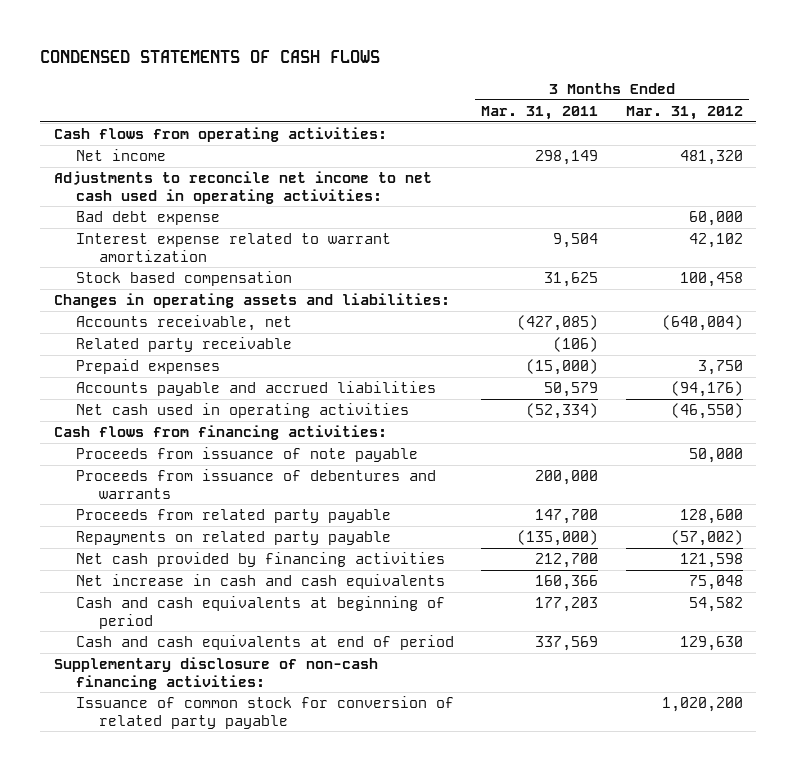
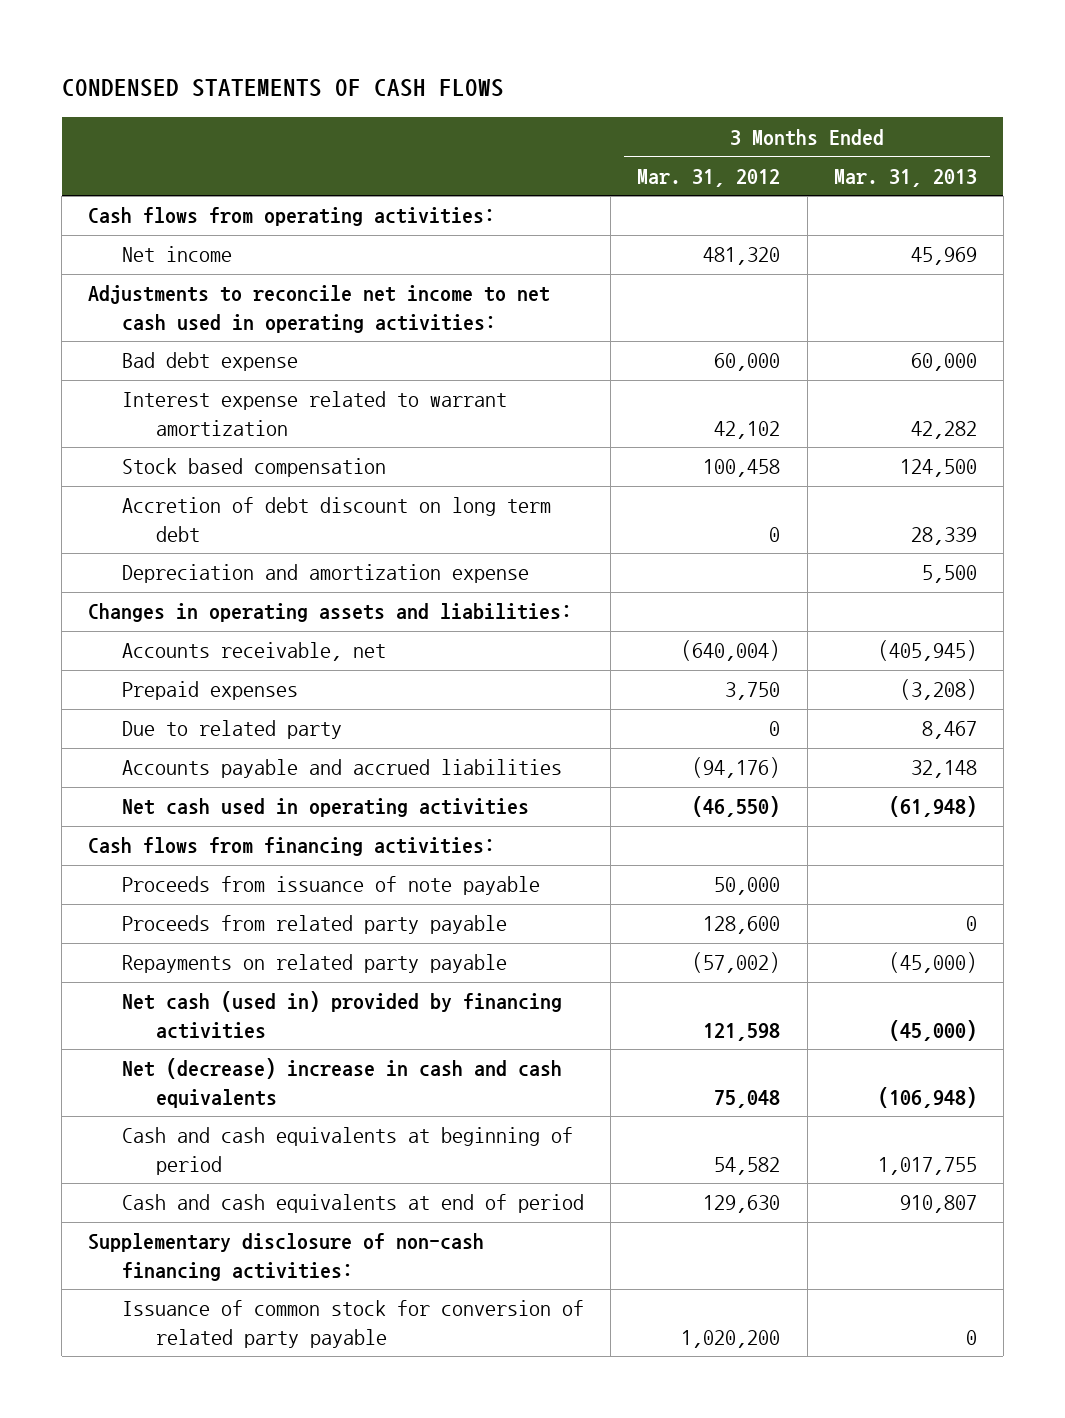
- | 3 Months Ended Mar. 31, 2011 | 3 Months Ended Mar. 31, 2012
+ | 3 Months Ended Mar. 31, 2012 | 3 Months Ended Mar. 31, 2013
+ Accretion of debt discount on long term debt | 0 | 28,339
+ Depreciation and amortization expense | | 5,500
- Related party receivable | (106) |
+ Due to related party | 0 | 8,467
- Proceeds from issuance of debentures and warrants | 200,000 |
- Net cash provided by financing activities | 212,700 | 121,598
- Net increase in cash and cash equivalents | 160,366 | 75,048
+ Net cash (used in) provided by financing activities | 121,598 | (45,000)
+ Net (decrease) increase in cash and cash equivalents | 75,048 | (106,948)

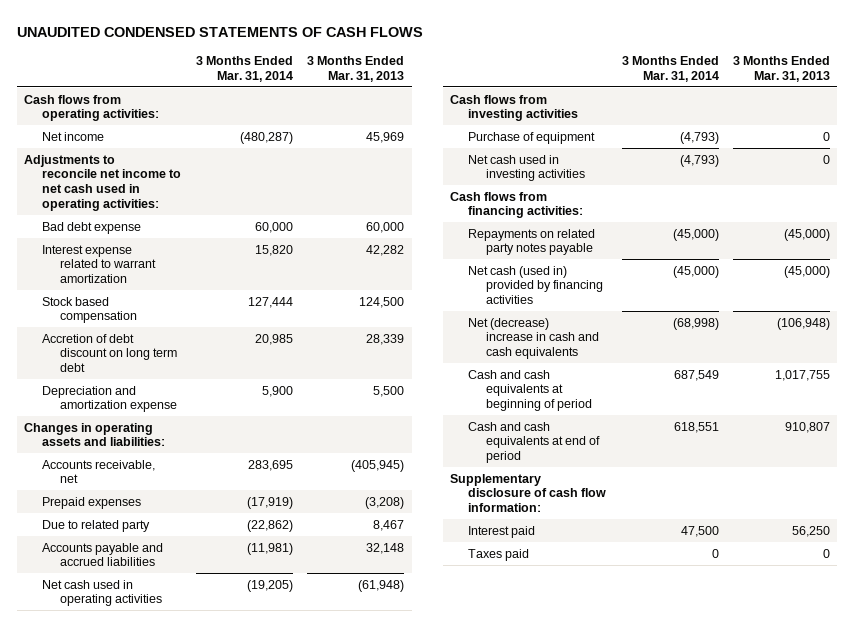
- CONDENSED STATEMENTS OF CASH FLOWS
+ UNAUDITED CONDENSED STATEMENTS OF CASH FLOWS
- | 3 Months Ended Mar. 31, 2012 | 3 Months Ended Mar. 31, 2013
+ | 3 Months Ended Mar. 31, 2014 | 3 Months Ended Mar. 31, 2013
+ Cash flows from investing activities
+ Purchase of equipment | (4,793) | 0
+ Net cash used in investing activities | (4,793) | 0
- Proceeds from issuance of note payable | 50,000 |
- Proceeds from related party payable | 128,600 | 0
- Repayments on related party payable | (57,002) | (45,000)
+ Repayments on related party notes payable | (45,000) | (45,000)
- Supplementary disclosure of non-cash financing activities:
- Issuance of common stock for conversion of related party payable | 1,020,200 | 0
+ Supplementary disclosure of cash flow information:
+ Interest paid | 47,500 | 56,250
+ Taxes paid | 0 | 0

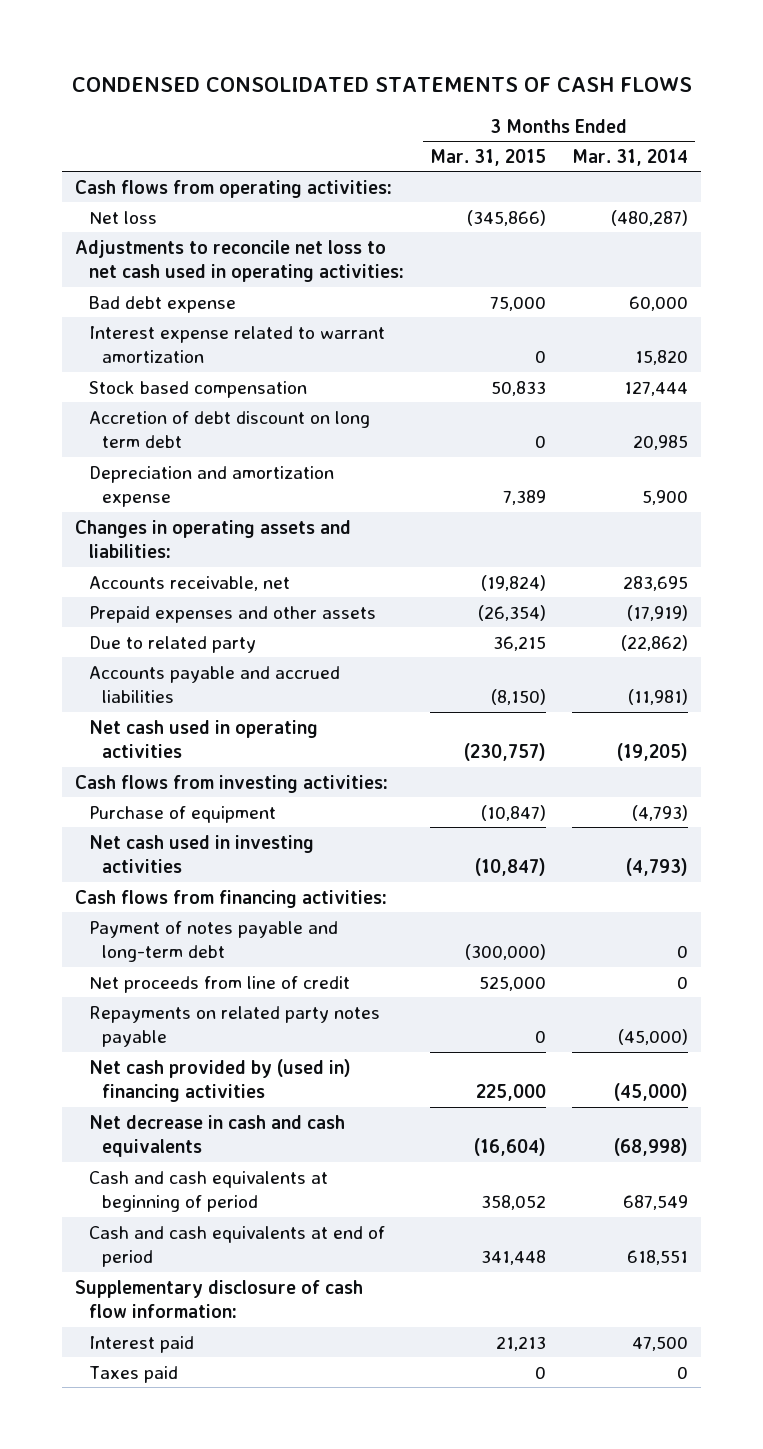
- UNAUDITED CONDENSED STATEMENTS OF CASH FLOWS
+ CONDENSED CONSOLIDATED STATEMENTS OF CASH FLOWS
- | 3 Months Ended Mar. 31, 2014 | 3 Months Ended Mar. 31, 2013
+ | 3 Months Ended Mar. 31, 2015 | 3 Months Ended Mar. 31, 2014
- Net income | (480,287) | 45,969
- Adjustments to reconcile net income to net cash used in operating activities:
+ Net loss | (345,866) | (480,287)
+ Adjustments to reconcile net loss to net cash used in operating activities:
- Prepaid expenses | (17,919) | (3,208)
+ Prepaid expenses and other assets | (26,354) | (17,919)
- Cash flows from investing activities
+ Cash flows from investing activities:
+ Payment of notes payable and long-term debt | (300,000) | 0
+ Net proceeds from line of credit | 525,000 | 0
- Net cash (used in) provided by financing activities | (45,000) | (45,000)
- Net (decrease) increase in cash and cash equivalents | (68,998) | (106,948)
+ Net cash provided by (used in) financing activities | 225,000 | (45,000)
+ Net decrease in cash and cash equivalents | (16,604) | (68,998)

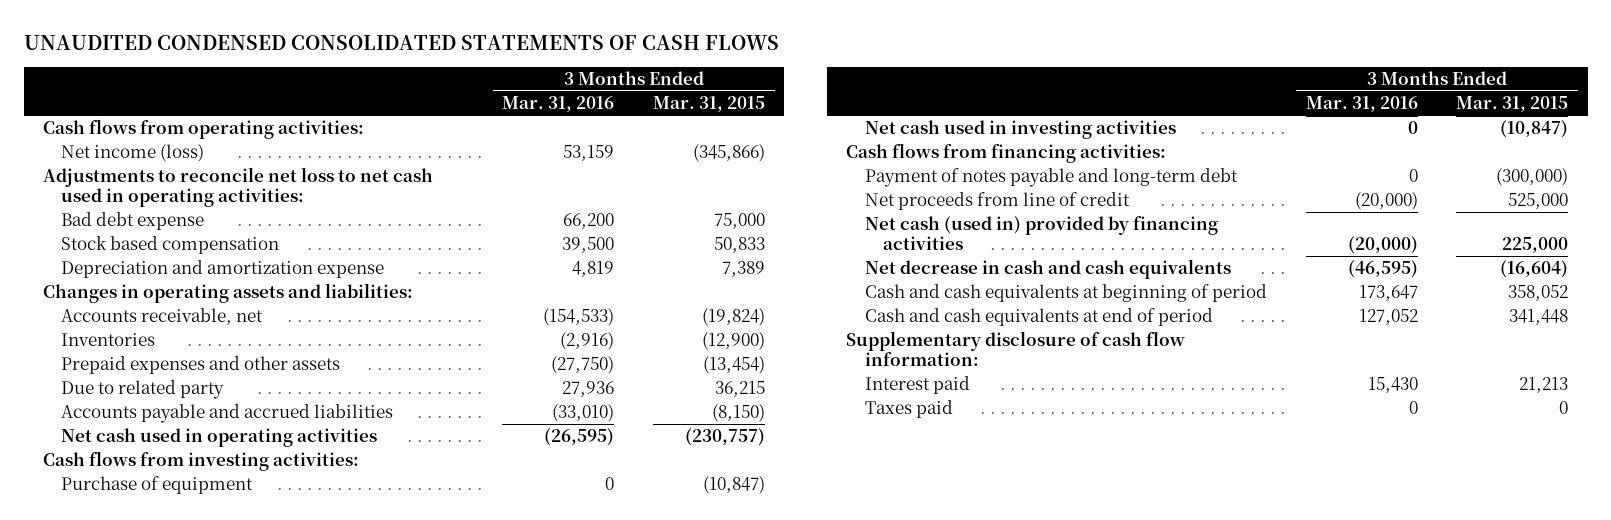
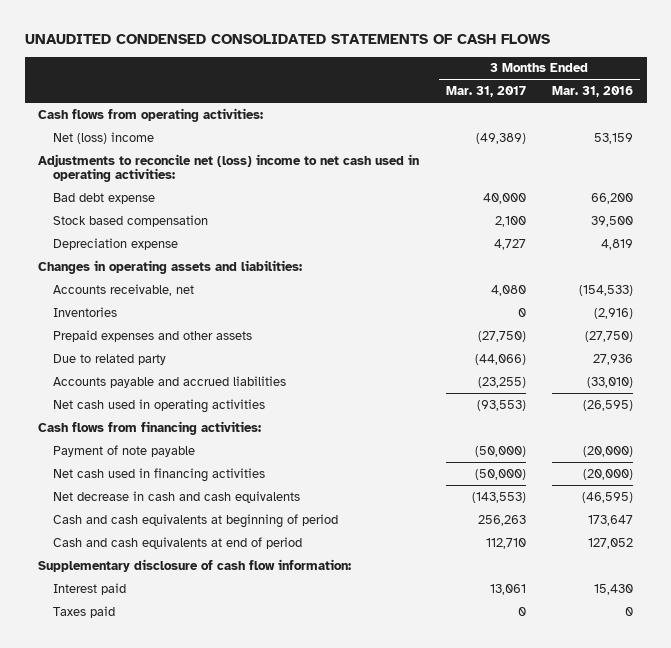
- | 3 Months Ended Mar. 31, 2016 | 3 Months Ended Mar. 31, 2015
+ | 3 Months Ended Mar. 31, 2017 | 3 Months Ended Mar. 31, 2016
- Net income (loss) | 53,159 | (345,866)
- Adjustments to reconcile net loss to net cash used in operating activities:
+ Net (loss) income | (49,389) | 53,159
+ Adjustments to reconcile net (loss) income to net cash used in operating activities:
- Depreciation and amortization expense | 4,819 | 7,389
+ Depreciation expense | 4,727 | 4,819
- Cash flows from investing activities:
- Purchase of equipment | 0 | (10,847)
- Net cash used in investing activities | 0 | (10,847)
- Payment of notes payable and long-term debt | 0 | (300,000)
- Net proceeds from line of credit | (20,000) | 525,000
- Net cash (used in) provided by financing activities | (20,000) | 225,000
+ Payment of note payable | (50,000) | (20,000)
+ Net cash used in financing activities | (50,000) | (20,000)

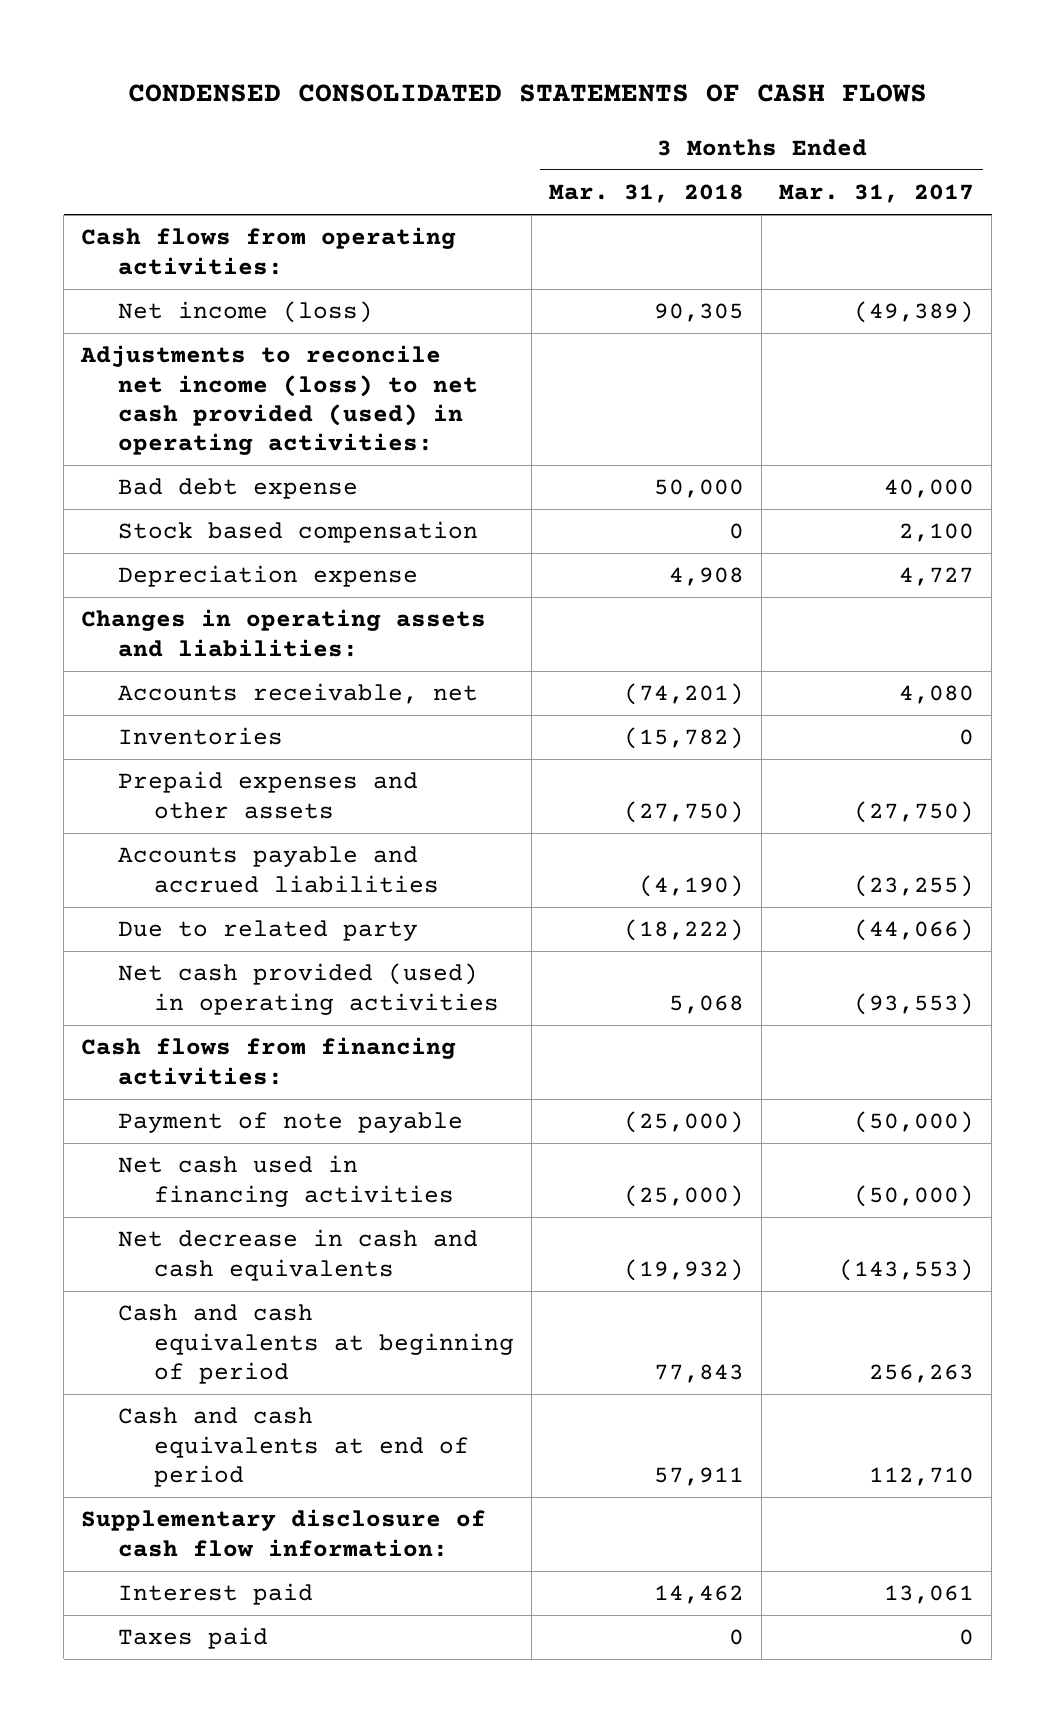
- UNAUDITED CONDENSED CONSOLIDATED STATEMENTS OF CASH FLOWS
+ CONDENSED CONSOLIDATED STATEMENTS OF CASH FLOWS
- | 3 Months Ended Mar. 31, 2017 | 3 Months Ended Mar. 31, 2016
+ | 3 Months Ended Mar. 31, 2018 | 3 Months Ended Mar. 31, 2017
- Net (loss) income | (49,389) | 53,159
- Adjustments to reconcile net (loss) income to net cash used in operating activities:
+ Net income (loss) | 90,305 | (49,389)
+ Adjustments to reconcile net income (loss) to net cash provided (used) in operating activities:
- Net cash used in operating activities | (93,553) | (26,595)
moved down: Due to related party | (18,222) | (44,066)
+ Net cash provided (used) in operating activities | 5,068 | (93,553)

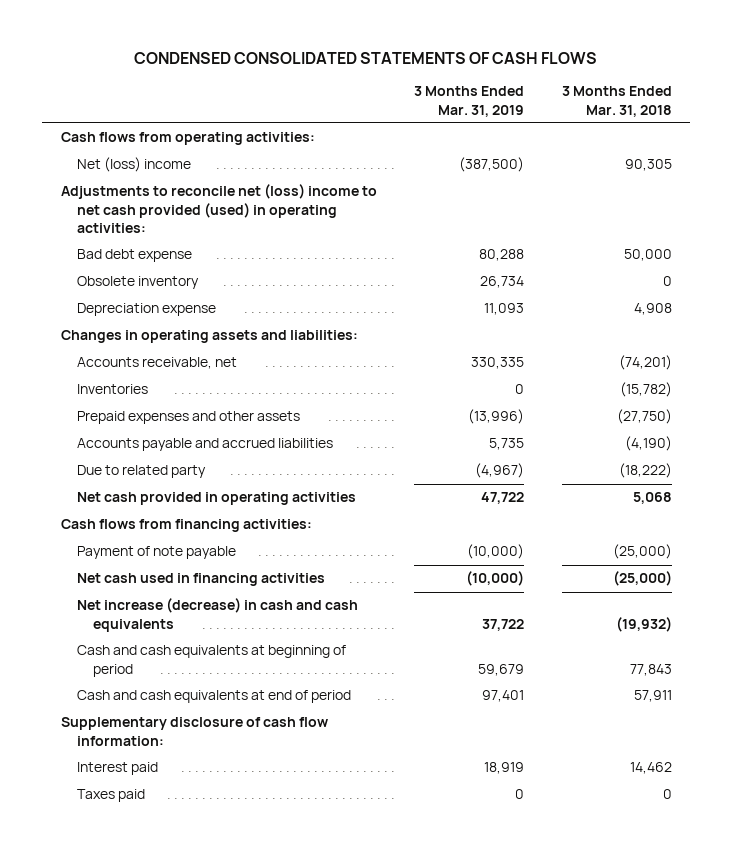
- | 3 Months Ended Mar. 31, 2018 | 3 Months Ended Mar. 31, 2017
+ | 3 Months Ended Mar. 31, 2019 | 3 Months Ended Mar. 31, 2018
- Net income (loss) | 90,305 | (49,389)
- Adjustments to reconcile net income (loss) to net cash provided (used) in operating activities:
+ Net (loss) income | (387,500) | 90,305
+ Adjustments to reconcile net (loss) income to net cash provided (used) in operating activities:
- Stock based compensation | 0 | 2,100
+ Obsolete inventory | 26,734 | 0
- Net cash provided (used) in operating activities | 5,068 | (93,553)
+ Net cash provided in operating activities | 47,722 | 5,068
- Net decrease in cash and cash equivalents | (19,932) | (143,553)
+ Net increase (decrease) in cash and cash equivalents | 37,722 | (19,932)

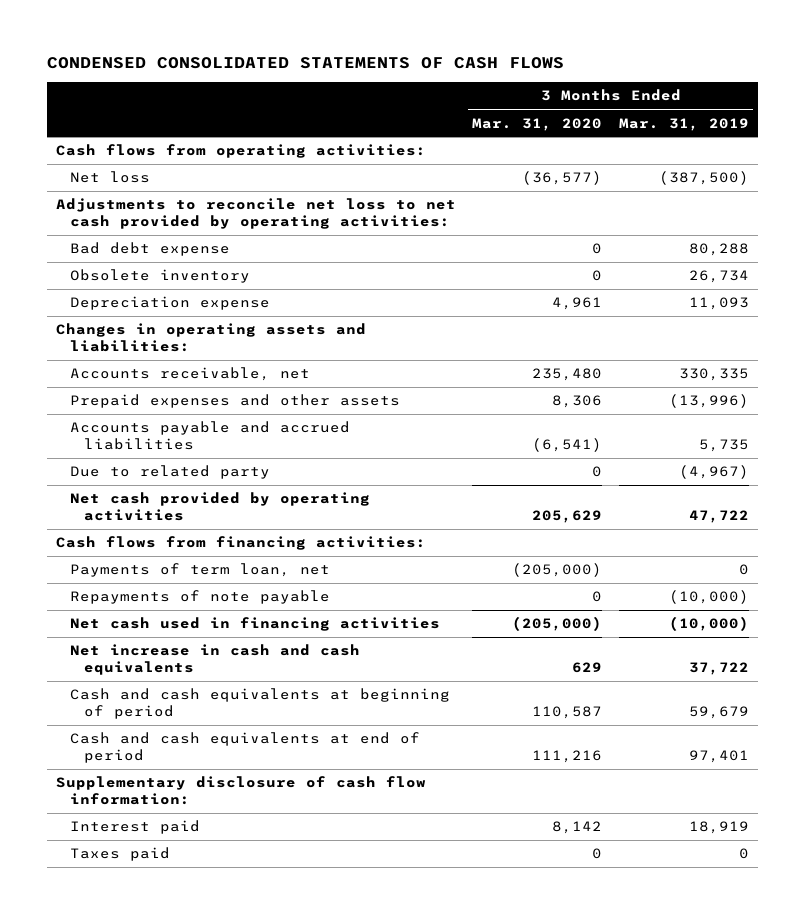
- | 3 Months Ended Mar. 31, 2019 | 3 Months Ended Mar. 31, 2018
+ | 3 Months Ended Mar. 31, 2020 | 3 Months Ended Mar. 31, 2019
- Net (loss) income | (387,500) | 90,305
- Adjustments to reconcile net (loss) income to net cash provided (used) in operating activities:
+ Net loss | (36,577) | (387,500)
+ Adjustments to reconcile net loss to net cash provided by operating activities:
- Inventories | 0 | (15,782)
- Net cash provided in operating activities | 47,722 | 5,068
+ Net cash provided by operating activities | 205,629 | 47,722
- Payment of note payable | (10,000) | (25,000)
+ Payments of term loan, net | (205,000) | 0
+ Repayments of note payable | 0 | (10,000)
- Net increase (decrease) in cash and cash equivalents | 37,722 | (19,932)
+ Net increase in cash and cash equivalents | 629 | 37,722

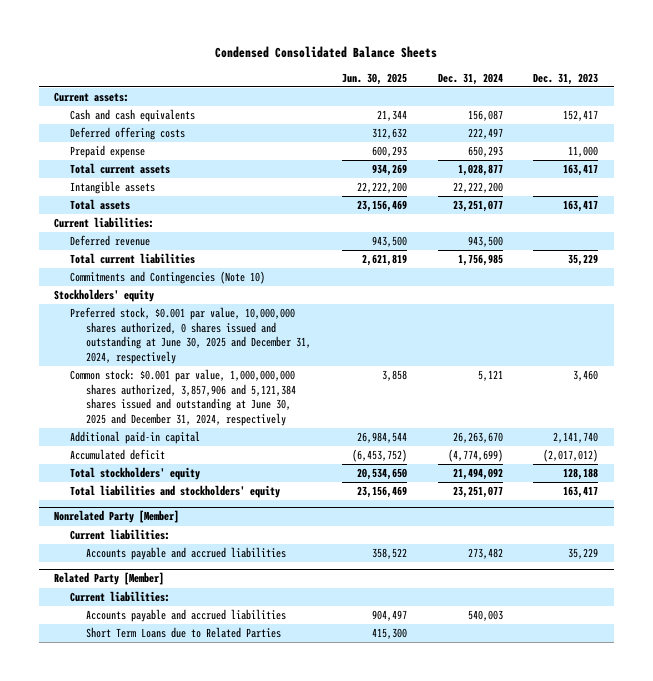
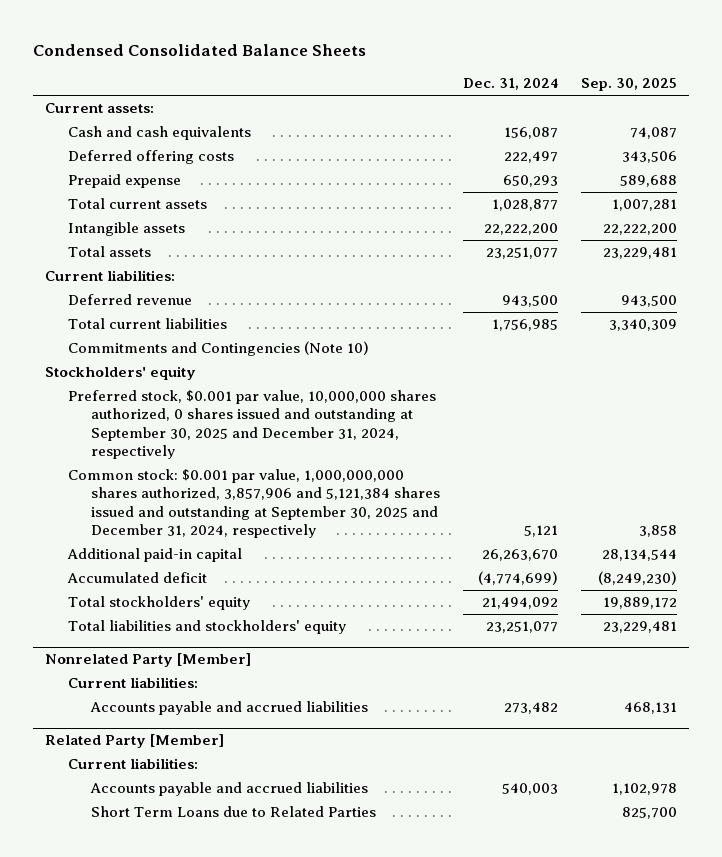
- | Jun. 30, 2025 | Dec. 31, 2024 | Dec. 31, 2023
+ | Dec. 31, 2024 | Sep. 30, 2025
- Preferred stock, $0.001 par value, 10,000,000 shares authorized, 0 shares issued and outstanding at June 30, 2025 and December 31, 2024, respectively
- Common stock: $0.001 par value, 1,000,000,000 shares authorized, 3,857,906 and 5,121,384 shares issued and outstanding at June 30, 2025 and December 31, 2024, respectively | 3,858 | 5,121 | 3,460
+ Preferred stock, $0.001 par value, 10,000,000 shares authorized, 0 shares issued and outstanding at September 30, 2025 and December 31, 2024, respectively
+ Common stock: $0.001 par value, 1,000,000,000 shares authorized, 3,857,906 and 5,121,384 shares issued and outstanding at September 30, 2025 and December 31, 2024, respectively | 5,121 | 3,858

